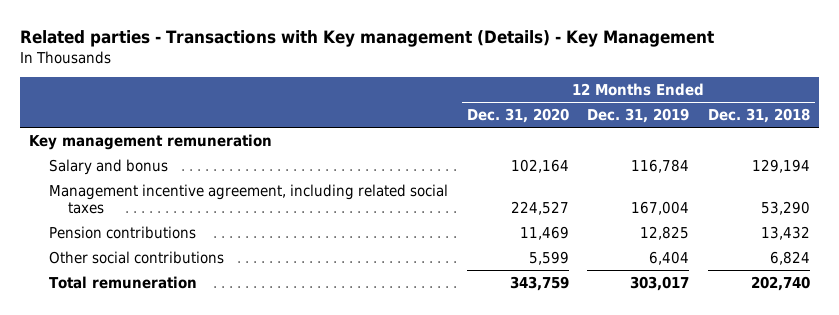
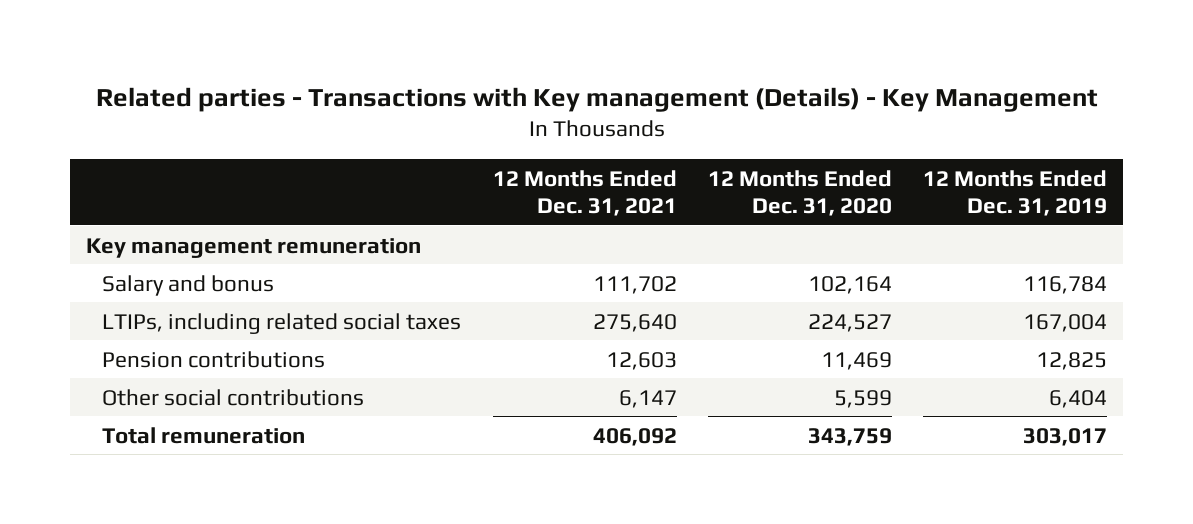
- | 12 Months Ended Dec. 31, 2020 | 12 Months Ended Dec. 31, 2019 | 12 Months Ended Dec. 31, 2018
+ | 12 Months Ended Dec. 31, 2021 | 12 Months Ended Dec. 31, 2020 | 12 Months Ended Dec. 31, 2019
- Management incentive agreement, including related social taxes | 224,527 | 167,004 | 53,290
+ LTIPs, including related social taxes | 275,640 | 224,527 | 167,004

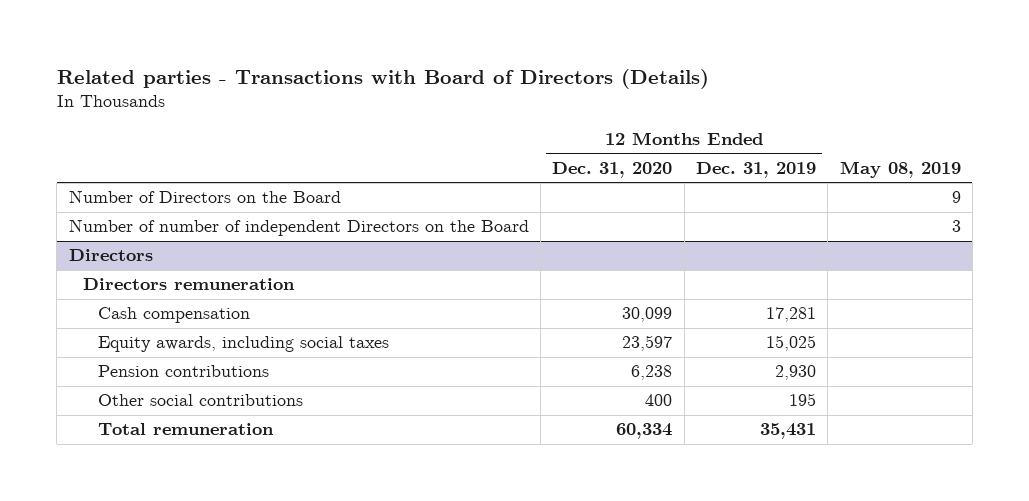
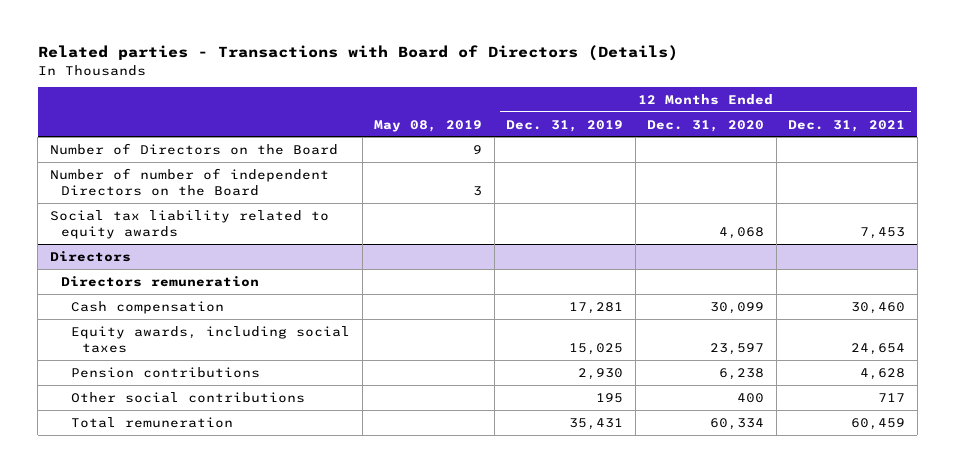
- | 12 Months Ended Dec. 31, 2020 | 12 Months Ended Dec. 31, 2019 | May 08, 2019
+ | May 08, 2019 | 12 Months Ended Dec. 31, 2019 | 12 Months Ended Dec. 31, 2020 | 12 Months Ended Dec. 31, 2021
+ Social tax liability related to equity awards | | | 4,068 | 7,453

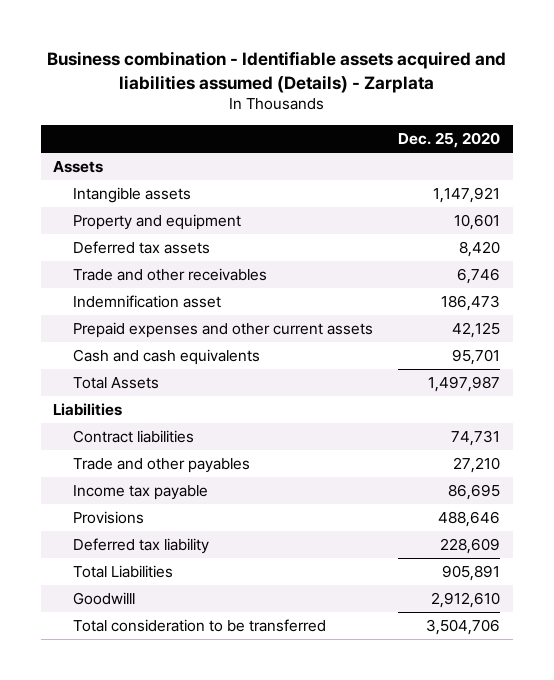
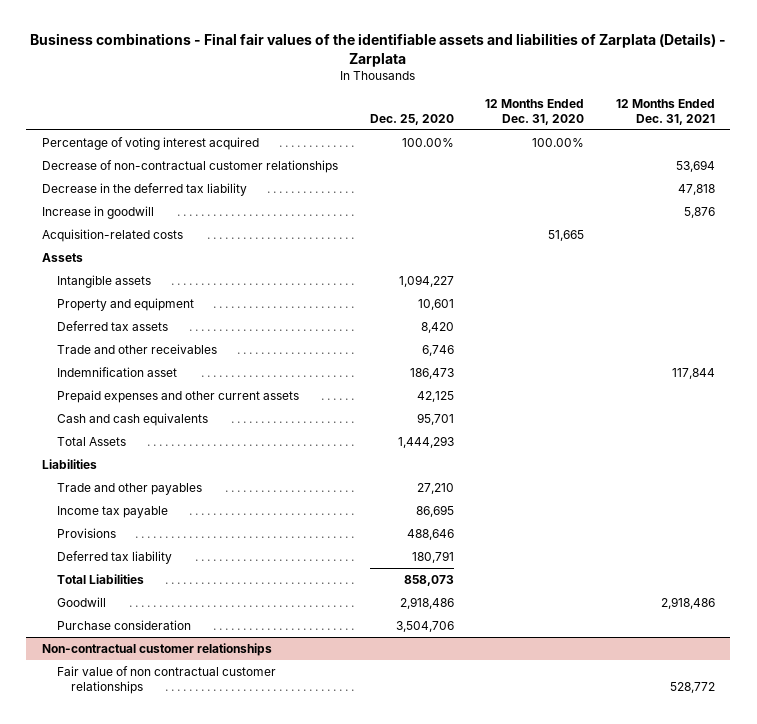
- Business combination - Identifiable assets acquired and liabilities assumed (Details) - Zarplata
+ Business combinations - Final fair values of the identifiable assets and liabilities of Zarplata (Details) - Zarplata
- | Dec. 25, 2020
+ | Dec. 25, 2020 | 12 Months Ended Dec. 31, 2020 | 12 Months Ended Dec. 31, 2021
+ Percentage of voting interest acquired | 100.00% | 100.00% |
+ Decrease of non-contractual customer relationships | | | 53,694
+ Decrease in the deferred tax liability | | | 47,818
+ Increase in goodwill | | | 5,876
+ Acquisition-related costs | | 51,665 |
- Intangible assets | 1,147,921
+ Intangible assets | 1,094,227 | |
- Total Assets | 1,497,987
+ Total Assets | 1,444,293 | |
- Contract liabilities | 74,731
- Deferred tax liability | 228,609
- Total Liabilities | 905,891
- Goodwilll | 2,912,610
- Total consideration to be transferred | 3,504,706
+ Deferred tax liability | 180,791 | |
+ Total Liabilities | 858,073 | |
+ Goodwill | 2,918,486 | | 2,918,486
+ Purchase consideration | 3,504,706 | |
+ Non-contractual customer relationships
+ Fair value of non contractual customer relationships | | | 528,772

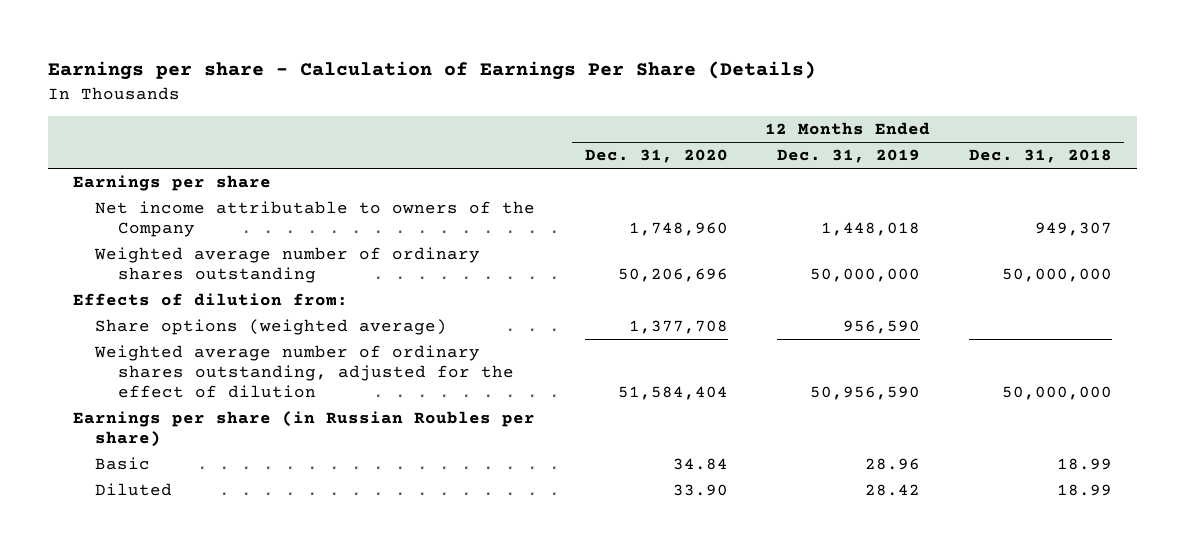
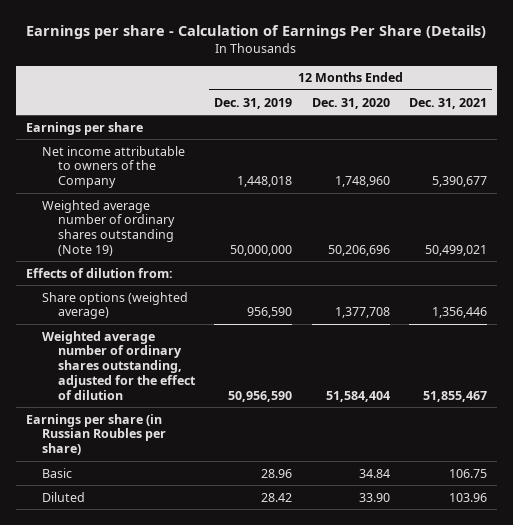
- | 12 Months Ended Dec. 31, 2020 | 12 Months Ended Dec. 31, 2019 | 12 Months Ended Dec. 31, 2018
+ | 12 Months Ended Dec. 31, 2019 | 12 Months Ended Dec. 31, 2020 | 12 Months Ended Dec. 31, 2021
- Weighted average number of ordinary shares outstanding | 50,206,696 | 50,000,000 | 50,000,000
+ Weighted average number of ordinary shares outstanding (Note 19) | 50,000,000 | 50,206,696 | 50,499,021

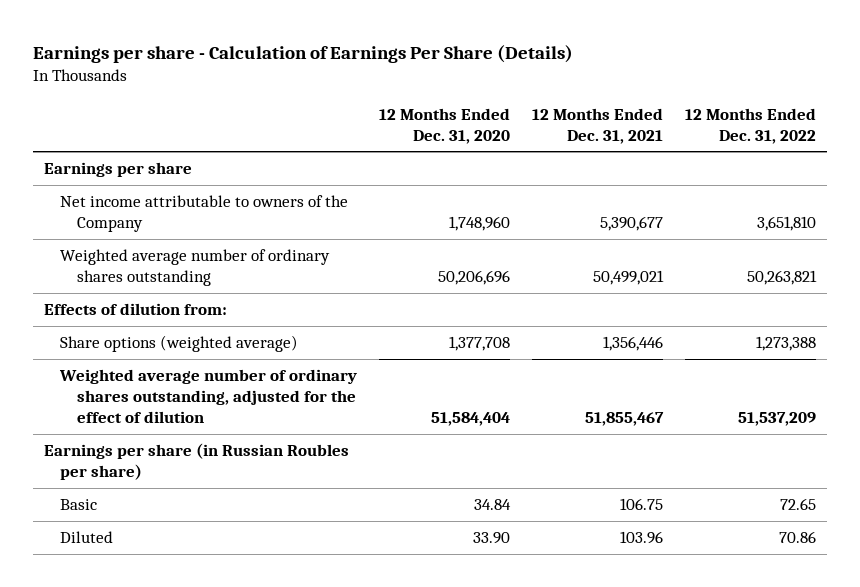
- | 12 Months Ended Dec. 31, 2019 | 12 Months Ended Dec. 31, 2020 | 12 Months Ended Dec. 31, 2021
+ | 12 Months Ended Dec. 31, 2020 | 12 Months Ended Dec. 31, 2021 | 12 Months Ended Dec. 31, 2022
- Weighted average number of ordinary shares outstanding (Note 19) | 50,000,000 | 50,206,696 | 50,499,021
+ Weighted average number of ordinary shares outstanding | 50,206,696 | 50,499,021 | 50,263,821

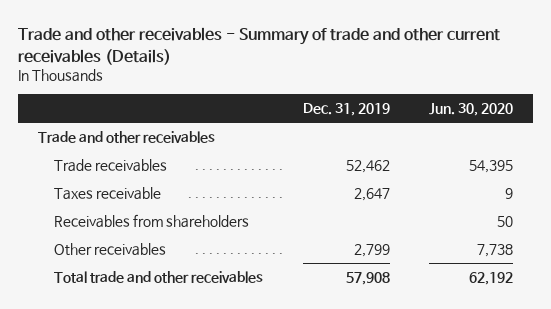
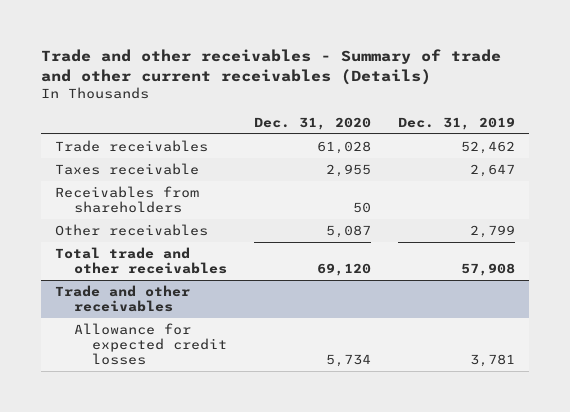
- | Dec. 31, 2019 | Jun. 30, 2020
+ | Dec. 31, 2020 | Dec. 31, 2019
- Trade and other receivables
+ Trade and other receivables
+ Allowance for expected credit losses | 5,734 | 3,781

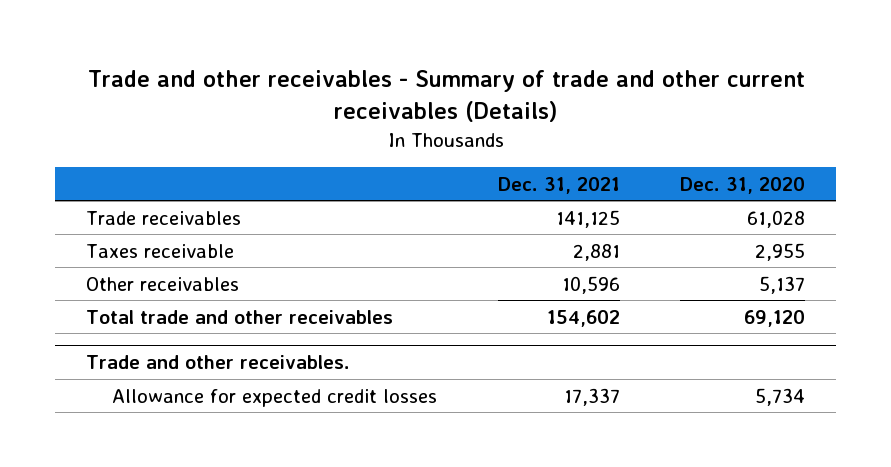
- | Dec. 31, 2020 | Dec. 31, 2019
+ | Dec. 31, 2021 | Dec. 31, 2020
- Receivables from shareholders | 50 |
- Other receivables | 5,087 | 2,799
+ Other receivables | 10,596 | 5,137
- Trade and other receivables
+ Trade and other receivables.

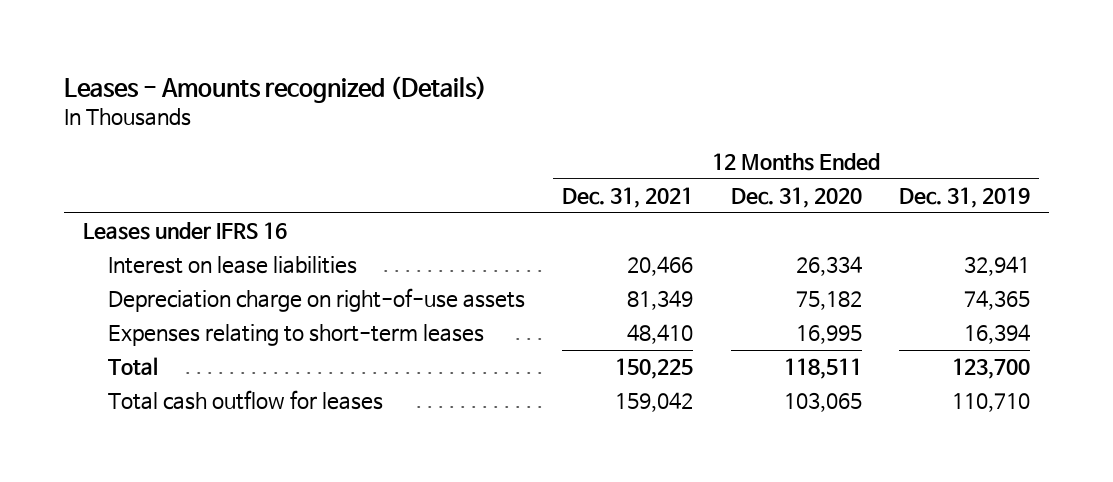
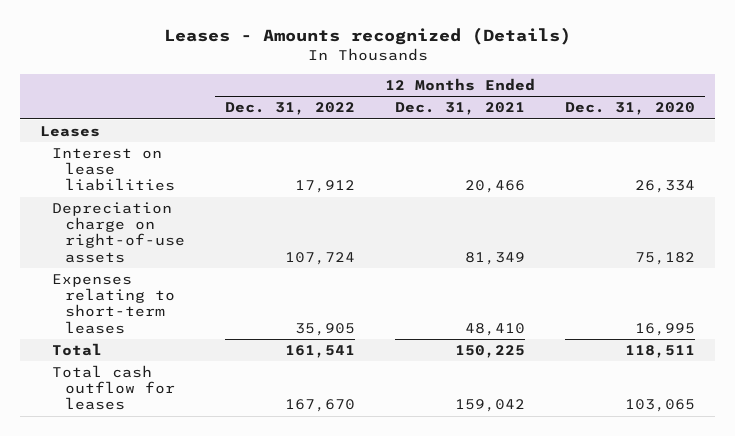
- | 12 Months Ended Dec. 31, 2021 | 12 Months Ended Dec. 31, 2020 | 12 Months Ended Dec. 31, 2019
+ | 12 Months Ended Dec. 31, 2022 | 12 Months Ended Dec. 31, 2021 | 12 Months Ended Dec. 31, 2020
- Leases under IFRS 16
+ Leases

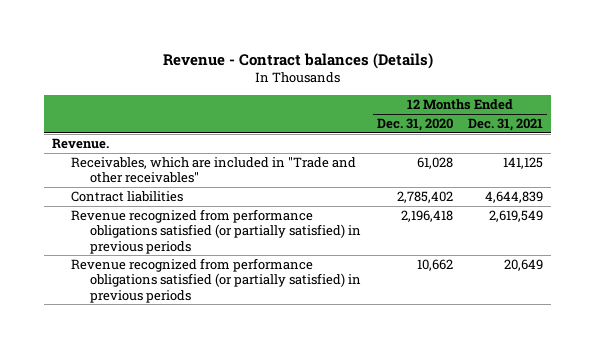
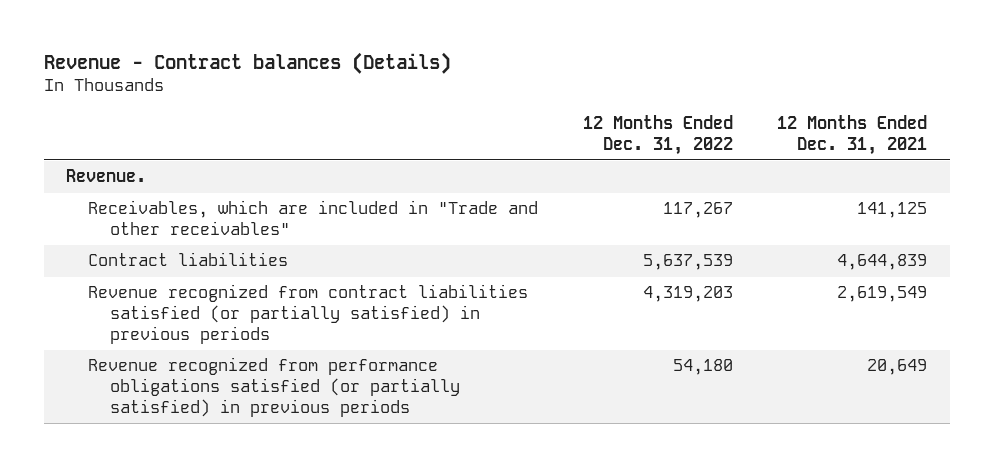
- | 12 Months Ended Dec. 31, 2020 | 12 Months Ended Dec. 31, 2021
+ | 12 Months Ended Dec. 31, 2022 | 12 Months Ended Dec. 31, 2021
- Revenue recognized from performance obligations satisfied (or partially satisfied) in previous periods | 2,196,418 | 2,619,549
+ Revenue recognized from contract liabilities satisfied (or partially satisfied) in previous periods | 4,319,203 | 2,619,549

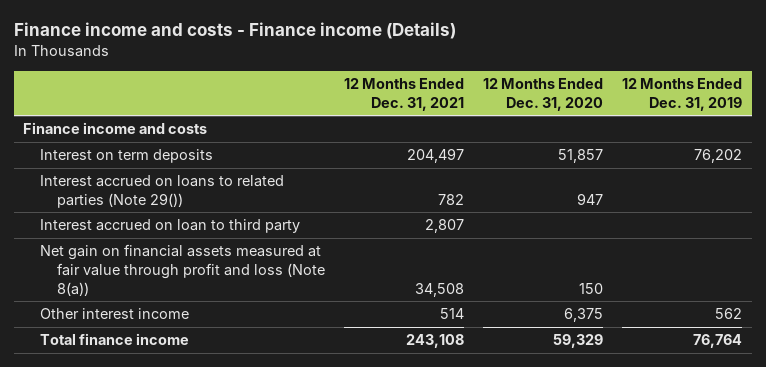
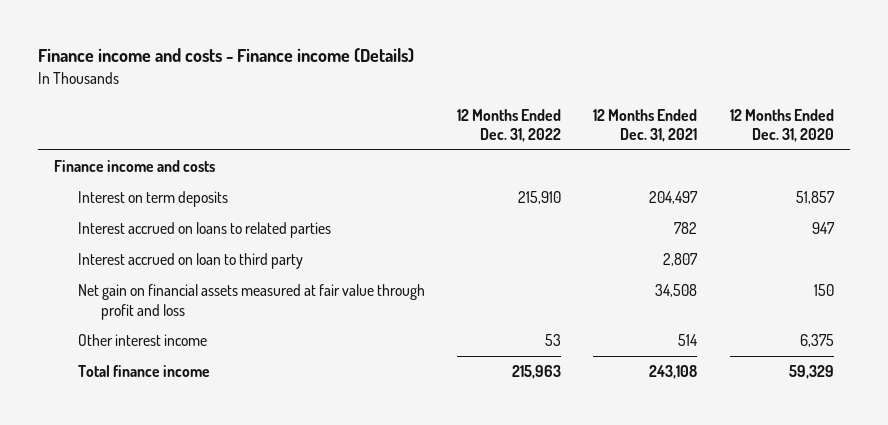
- | 12 Months Ended Dec. 31, 2021 | 12 Months Ended Dec. 31, 2020 | 12 Months Ended Dec. 31, 2019
+ | 12 Months Ended Dec. 31, 2022 | 12 Months Ended Dec. 31, 2021 | 12 Months Ended Dec. 31, 2020
- Interest accrued on loans to related parties (Note 29()) | 782 | 947 |
+ Interest accrued on loans to related parties | | 782 | 947
- Net gain on financial assets measured at fair value through profit and loss (Note 8(a)) | 34,508 | 150 |
+ Net gain on financial assets measured at fair value through profit and loss | | 34,508 | 150

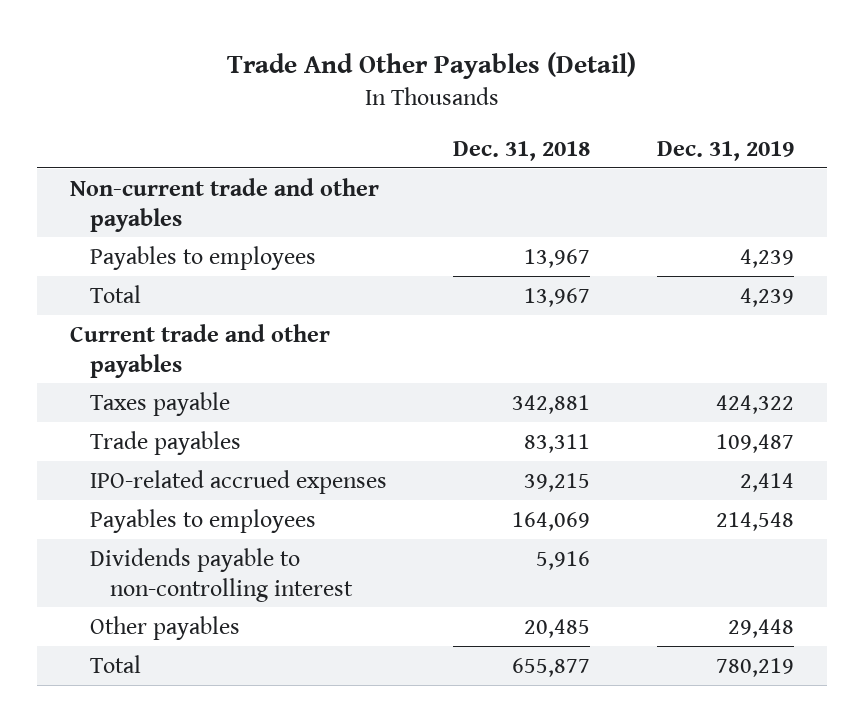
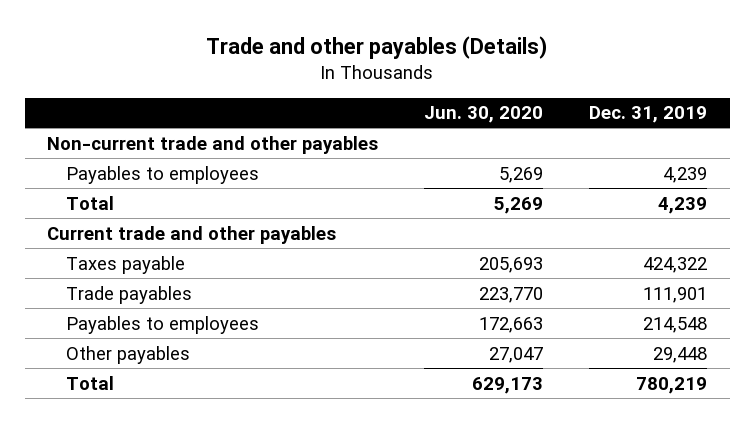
- Trade And Other Payables (Detail)
+ Trade and other payables (Details)
- | Dec. 31, 2018 | Dec. 31, 2019
+ | Jun. 30, 2020 | Dec. 31, 2019
- Trade payables | 83,311 | 109,487
- IPO-related accrued expenses | 39,215 | 2,414
+ Trade payables | 223,770 | 111,901
- Dividends payable to non-controlling interest | 5,916 |

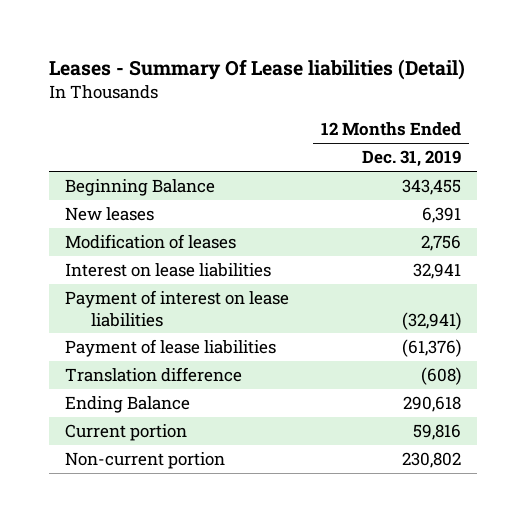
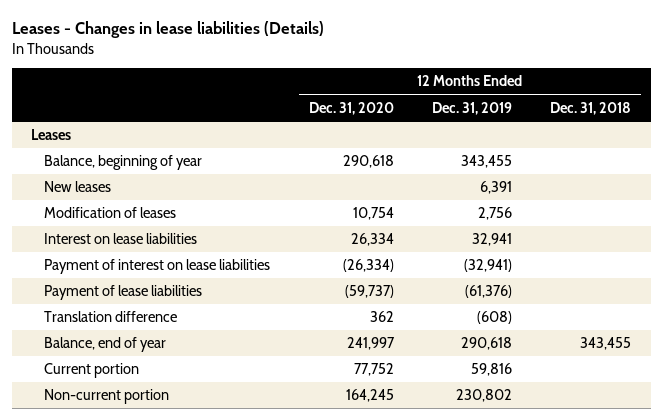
- Leases - Summary Of Lease liabilities (Detail)
+ Leases - Changes in lease liabilities (Details)
- | 12 Months Ended Dec. 31, 2019
+ | 12 Months Ended Dec. 31, 2020 | 12 Months Ended Dec. 31, 2019 | 12 Months Ended Dec. 31, 2018
- Beginning Balance | 343,455
+ Leases
+ Balance, beginning of year | 290,618 | 343,455 |
- Ending Balance | 290,618
+ Balance, end of year | 241,997 | 290,618 | 343,455

